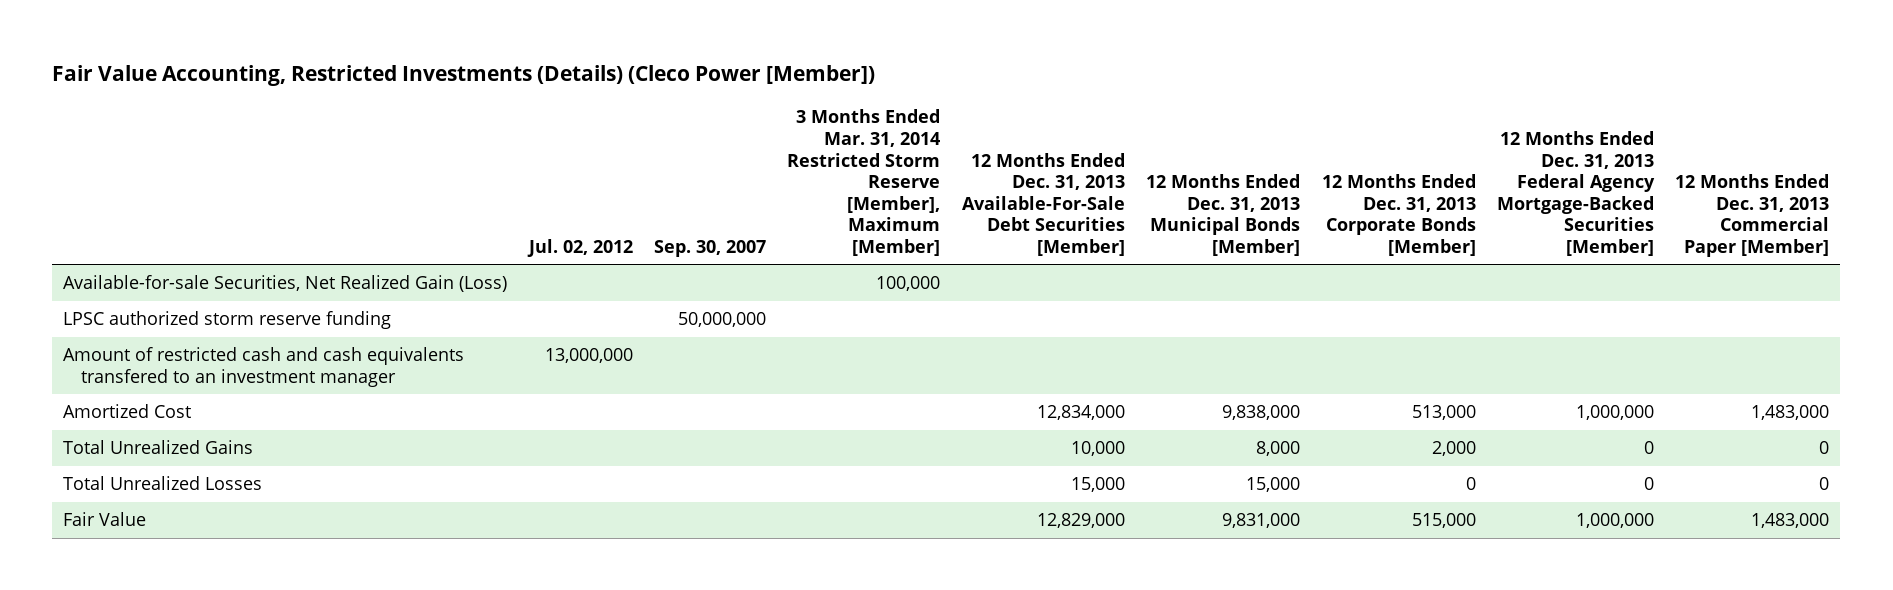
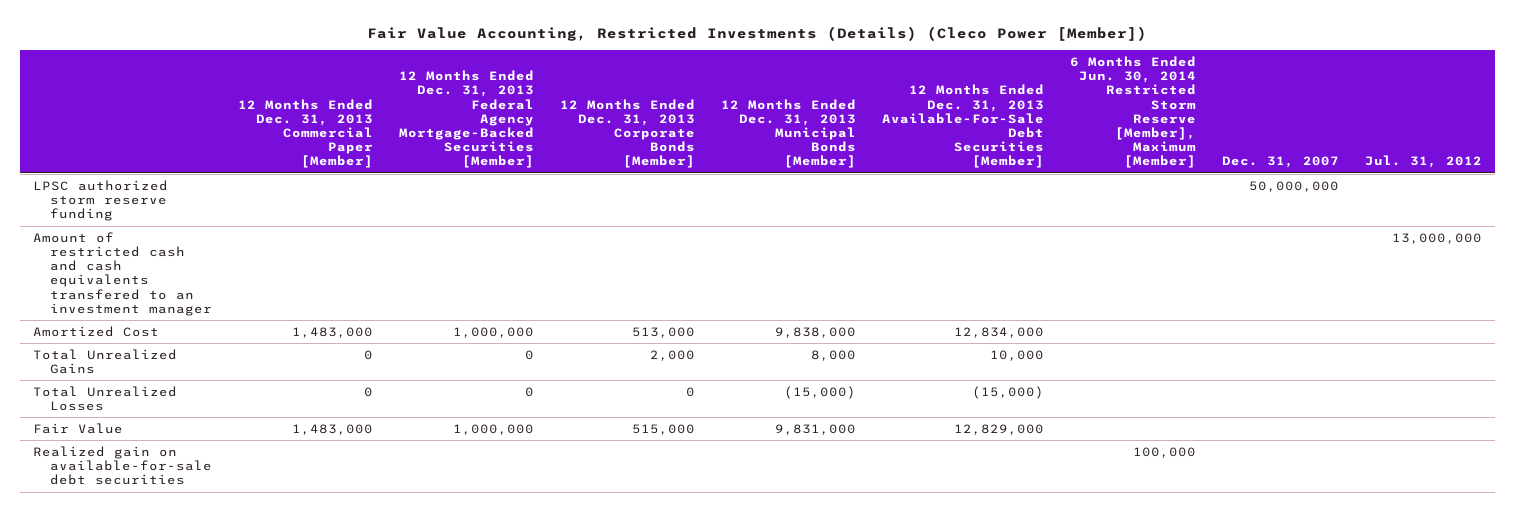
- | Jul. 02, 2012 | Sep. 30, 2007 | 3 Months Ended Mar. 31, 2014 Restricted Storm Reserve [Member], Maximum [Member] | 12 Months Ended Dec. 31, 2013 Available-For-Sale Debt Securities [Member] | 12 Months Ended Dec. 31, 2013 Municipal Bonds [Member] | 12 Months Ended Dec. 31, 2013 Corporate Bonds [Member] | 12 Months Ended Dec. 31, 2013 Federal Agency Mortgage-Backed Securities [Member] | 12 Months Ended Dec. 31, 2013 Commercial Paper [Member]
+ | 12 Months Ended Dec. 31, 2013 Commercial Paper [Member] | 12 Months Ended Dec. 31, 2013 Federal Agency Mortgage-Backed Securities [Member] | 12 Months Ended Dec. 31, 2013 Corporate Bonds [Member] | 12 Months Ended Dec. 31, 2013 Municipal Bonds [Member] | 12 Months Ended Dec. 31, 2013 Available-For-Sale Debt Securities [Member] | 6 Months Ended Jun. 30, 2014 Restricted Storm Reserve [Member], Maximum [Member] | Dec. 31, 2007 | Jul. 31, 2012
- Available-for-sale Securities, Net Realized Gain (Loss) | | | 100,000 | | | | |
- Total Unrealized Losses | | | | 15,000 | 15,000 | 0 | 0 | 0
+ Total Unrealized Losses | 0 | 0 | 0 | (15,000) | (15,000) | | |
+ Realized gain on available-for-sale debt securities | | | | | | 100,000 | |

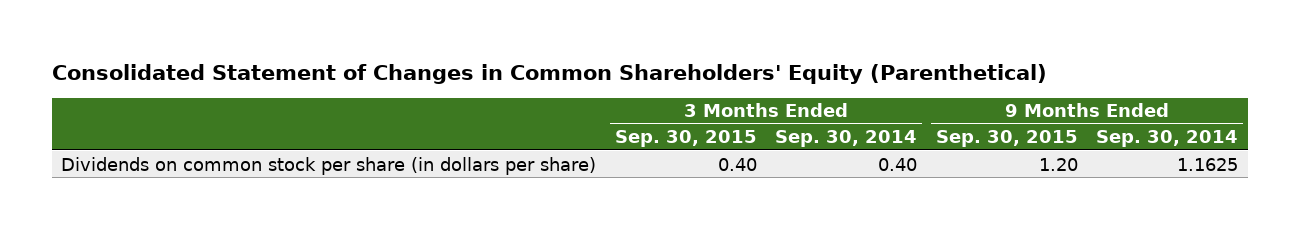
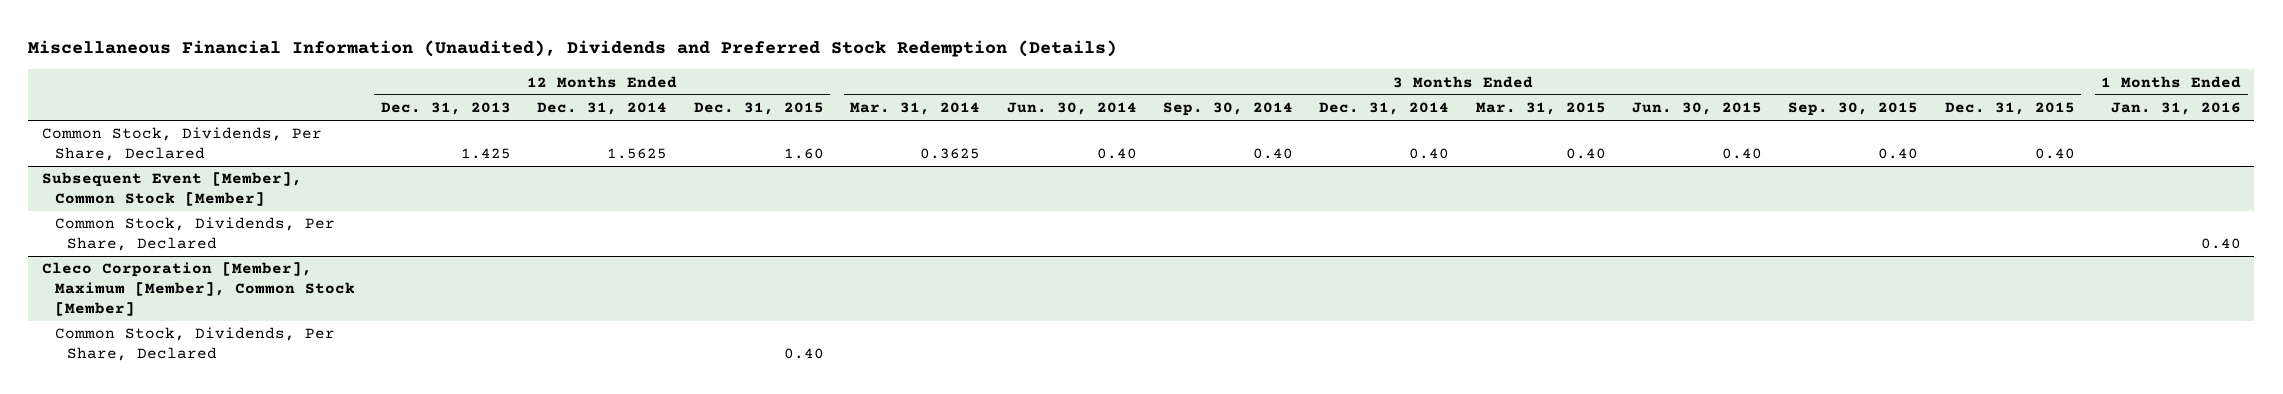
- Consolidated Statement of Changes in Common Shareholders' Equity (Parenthetical)
+ Miscellaneous Financial Information (Unaudited), Dividends and Preferred Stock Redemption (Details)
- | 3 Months Ended Sep. 30, 2015 | 3 Months Ended Sep. 30, 2014 | 9 Months Ended Sep. 30, 2015 | 9 Months Ended Sep. 30, 2014
+ | 12 Months Ended Dec. 31, 2013 | 12 Months Ended Dec. 31, 2014 | 12 Months Ended Dec. 31, 2015 | 3 Months Ended Mar. 31, 2014 | 3 Months Ended Jun. 30, 2014 | 3 Months Ended Sep. 30, 2014 | 3 Months Ended Dec. 31, 2014 | 3 Months Ended Mar. 31, 2015 | 3 Months Ended Jun. 30, 2015 | 3 Months Ended Sep. 30, 2015 | 3 Months Ended Dec. 31, 2015 | 1 Months Ended Jan. 31, 2016
- Dividends on common stock per share (in dollars per share) | 0.40 | 0.40 | 1.20 | 1.1625
+ Common Stock, Dividends, Per Share, Declared | 1.425 | 1.5625 | 1.60 | 0.3625 | 0.40 | 0.40 | 0.40 | 0.40 | 0.40 | 0.40 | 0.40 |
+ Subsequent Event [Member], Common Stock [Member]
+ Common Stock, Dividends, Per Share, Declared | | | | | | | | | | | | 0.40
+ Cleco Corporation [Member], Maximum [Member], Common Stock [Member]
+ Common Stock, Dividends, Per Share, Declared | | | 0.40 | | | | | | | | |

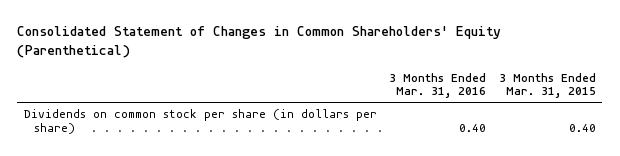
- Miscellaneous Financial Information (Unaudited), Dividends and Preferred Stock Redemption (Details)
+ Consolidated Statement of Changes in Common Shareholders' Equity (Parenthetical)
- | 12 Months Ended Dec. 31, 2013 | 12 Months Ended Dec. 31, 2014 | 12 Months Ended Dec. 31, 2015 | 3 Months Ended Mar. 31, 2014 | 3 Months Ended Jun. 30, 2014 | 3 Months Ended Sep. 30, 2014 | 3 Months Ended Dec. 31, 2014 | 3 Months Ended Mar. 31, 2015 | 3 Months Ended Jun. 30, 2015 | 3 Months Ended Sep. 30, 2015 | 3 Months Ended Dec. 31, 2015 | 1 Months Ended Jan. 31, 2016
+ | 3 Months Ended Mar. 31, 2016 | 3 Months Ended Mar. 31, 2015
- Common Stock, Dividends, Per Share, Declared | 1.425 | 1.5625 | 1.60 | 0.3625 | 0.40 | 0.40 | 0.40 | 0.40 | 0.40 | 0.40 | 0.40 |
- Subsequent Event [Member], Common Stock [Member]
- Common Stock, Dividends, Per Share, Declared | | | | | | | | | | | | 0.40
- Cleco Corporation [Member], Maximum [Member], Common Stock [Member]
- Common Stock, Dividends, Per Share, Declared | | | 0.40 | | | | | | | | |
+ Dividends on common stock per share (in dollars per share) | 0.40 | 0.40

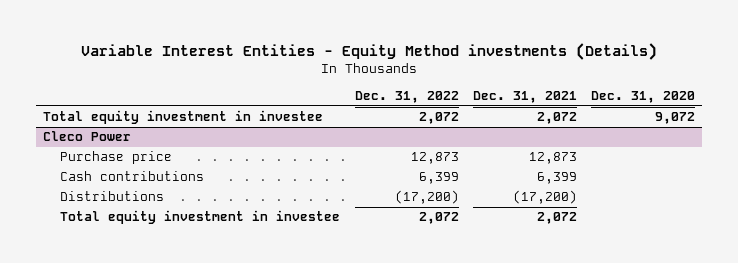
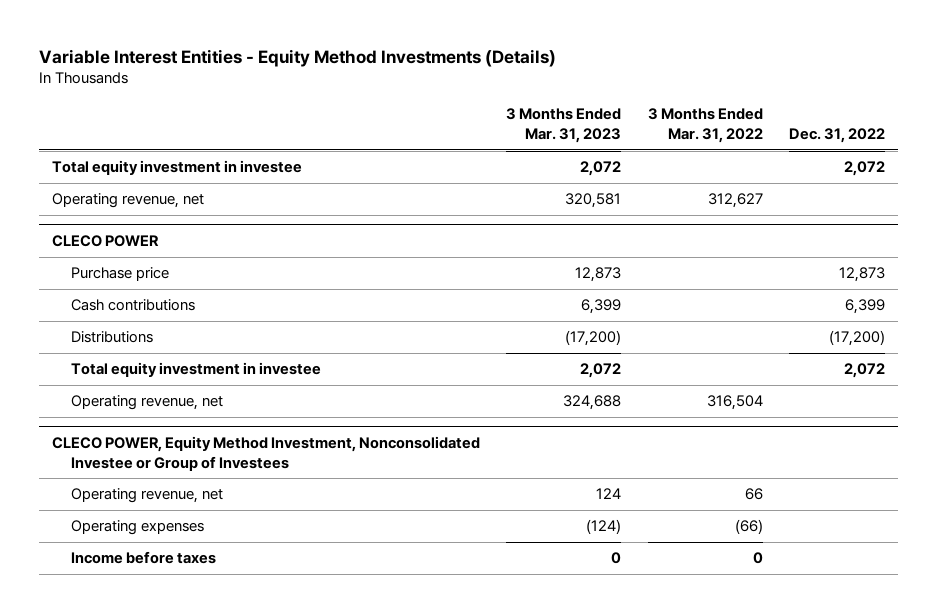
- Variable Interest Entities - Equity Method investments (Details)
+ Variable Interest Entities - Equity Method Investments (Details)
- | Dec. 31, 2022 | Dec. 31, 2021 | Dec. 31, 2020
+ | 3 Months Ended Mar. 31, 2023 | 3 Months Ended Mar. 31, 2022 | Dec. 31, 2022
- Cleco Power
+ Operating revenue, net | 320,581 | 312,627 |
+ CLECO POWER
+ Operating revenue, net | 324,688 | 316,504 |
+ CLECO POWER, Equity Method Investment, Nonconsolidated Investee or Group of Investees
+ Operating revenue, net | 124 | 66 |
+ Operating expenses | (124) | (66) |
+ Income before taxes | 0 | 0 |

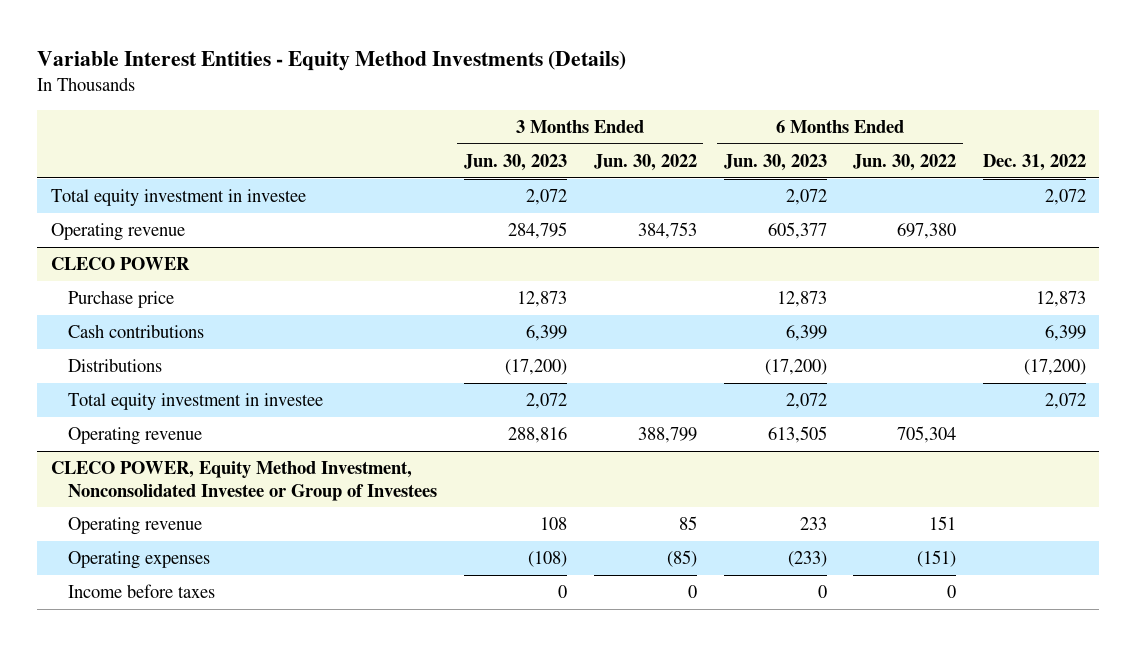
- | 3 Months Ended Mar. 31, 2023 | 3 Months Ended Mar. 31, 2022 | Dec. 31, 2022
+ | 3 Months Ended Jun. 30, 2023 | 3 Months Ended Jun. 30, 2022 | 6 Months Ended Jun. 30, 2023 | 6 Months Ended Jun. 30, 2022 | Dec. 31, 2022
- Operating revenue, net | 320,581 | 312,627 |
+ Operating revenue | 284,795 | 384,753 | 605,377 | 697,380 |
@ CLECO POWER
- Operating revenue, net | 324,688 | 316,504 |
+ Operating revenue | 288,816 | 388,799 | 613,505 | 705,304 |
@ CLECO POWER, Equity Method Investment, Nonconsolidated Investee or Group of Investees
- Operating revenue, net | 124 | 66 |
+ Operating revenue | 108 | 85 | 233 | 151 |

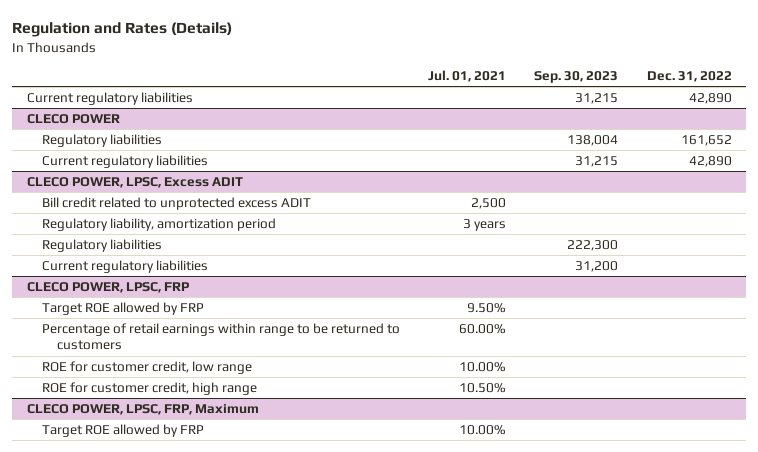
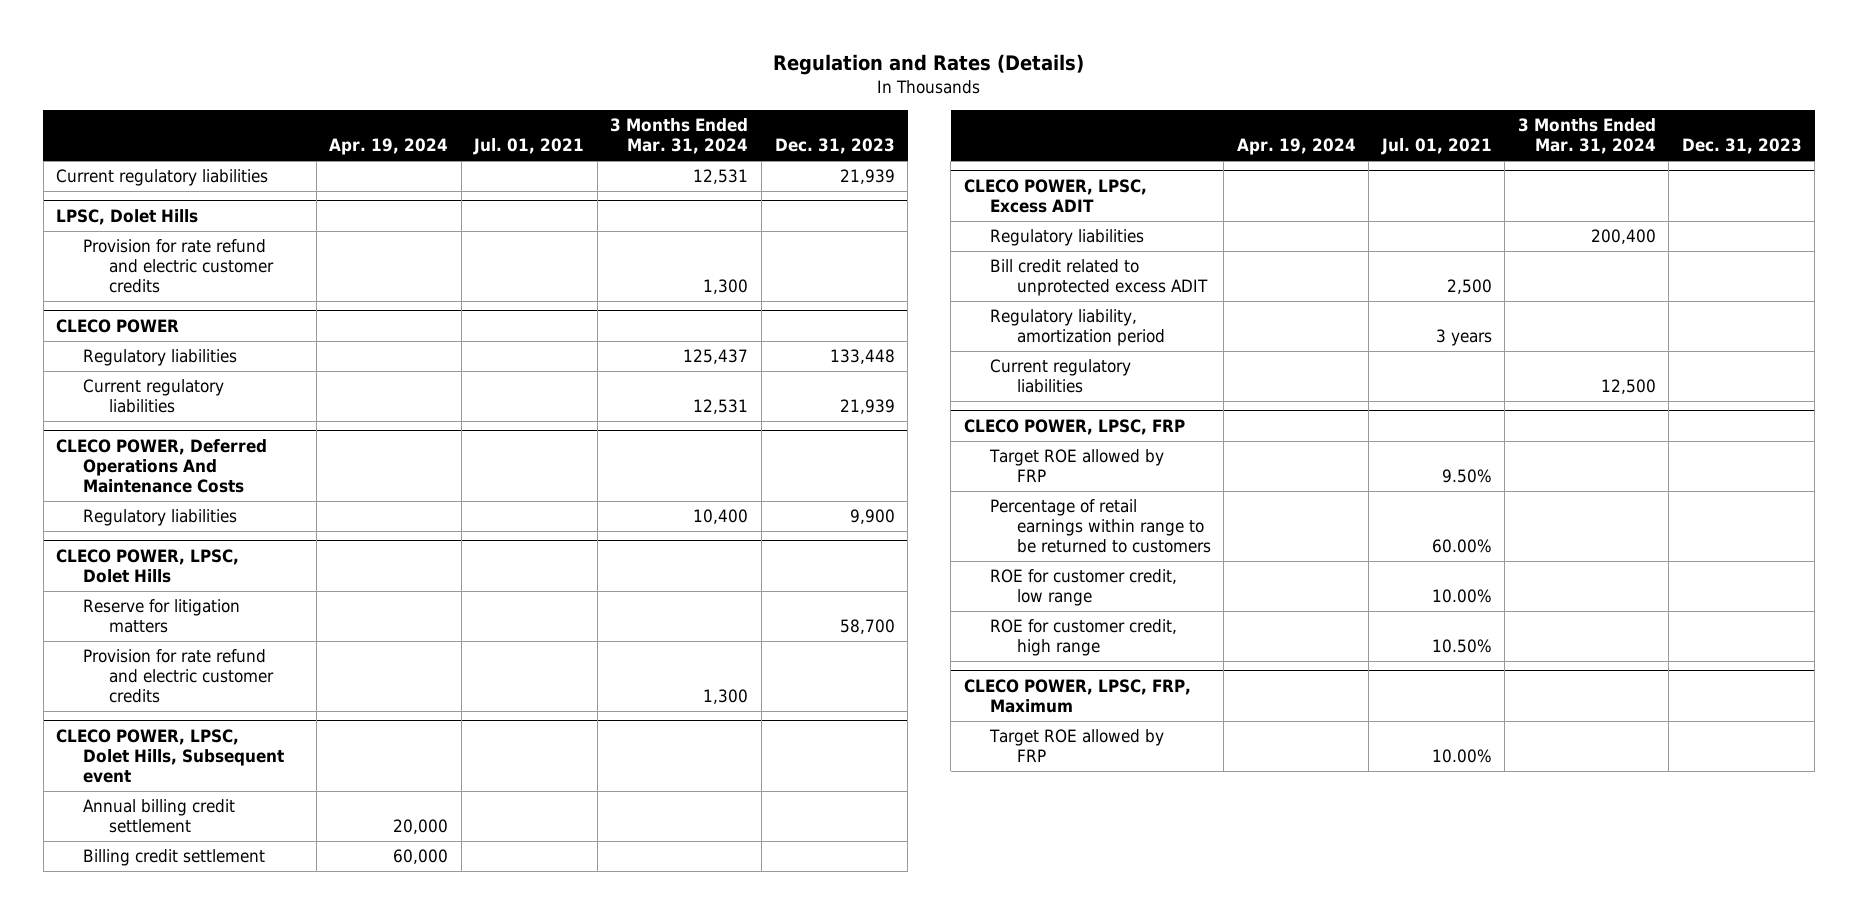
- | Jul. 01, 2021 | Sep. 30, 2023 | Dec. 31, 2022
+ | Apr. 19, 2024 | Jul. 01, 2021 | 3 Months Ended Mar. 31, 2024 | Dec. 31, 2023
+ LPSC, Dolet Hills
+ Provision for rate refund and electric customer credits | | | 1,300 |
+ CLECO POWER, Deferred Operations And Maintenance Costs
+ Regulatory liabilities | | | 10,400 | 9,900
+ CLECO POWER, LPSC, Dolet Hills
+ Reserve for litigation matters | | | | 58,700
+ Provision for rate refund and electric customer credits | | | 1,300 |
+ CLECO POWER, LPSC, Dolet Hills, Subsequent event
+ Annual billing credit settlement | 20,000 | | |
+ Billing credit settlement | 60,000 | | |
@ CLECO POWER, LPSC, Excess ADIT
moved up: Regulatory liabilities | | | 200,400 |

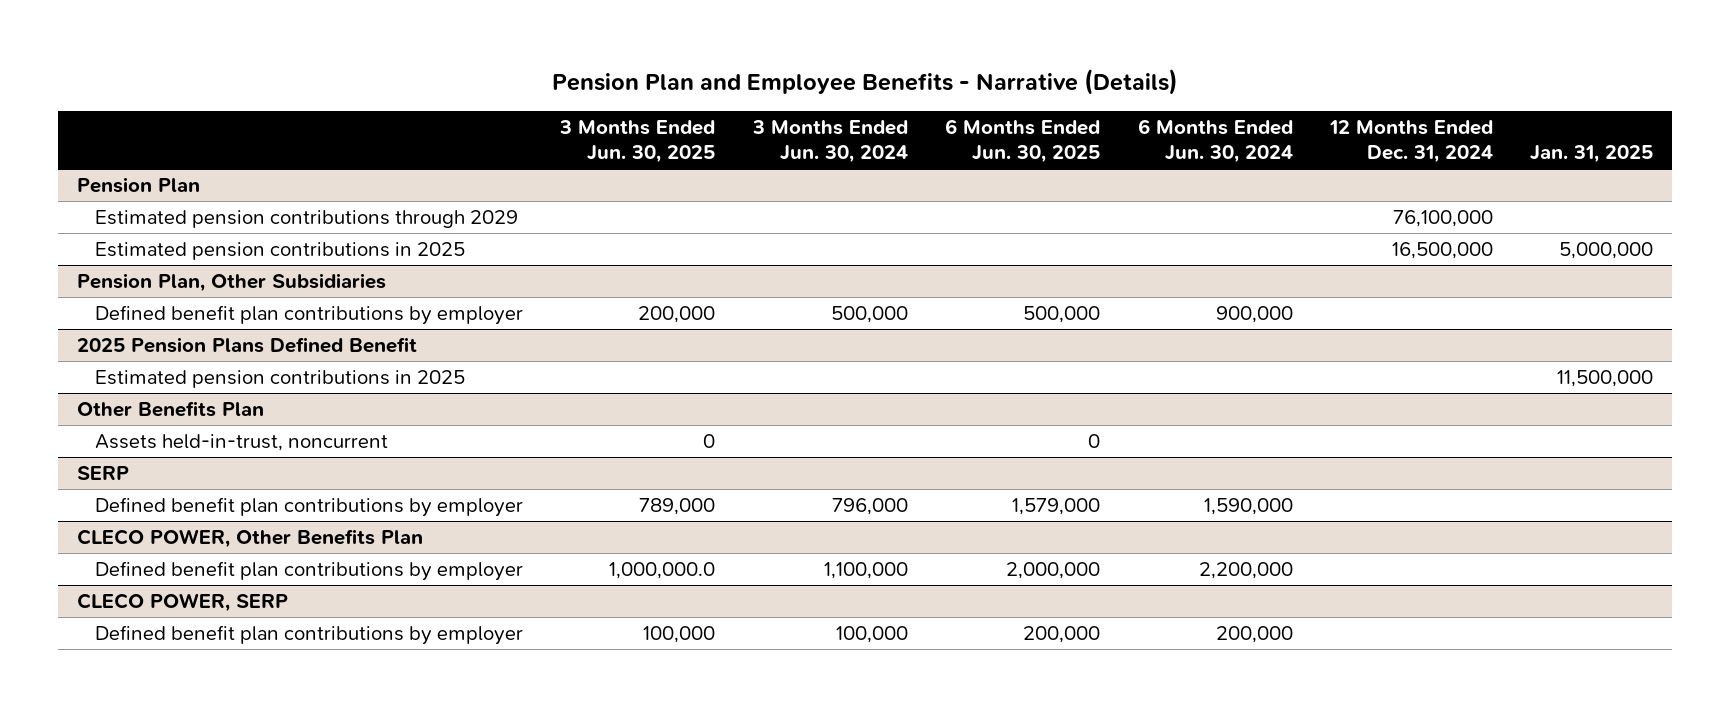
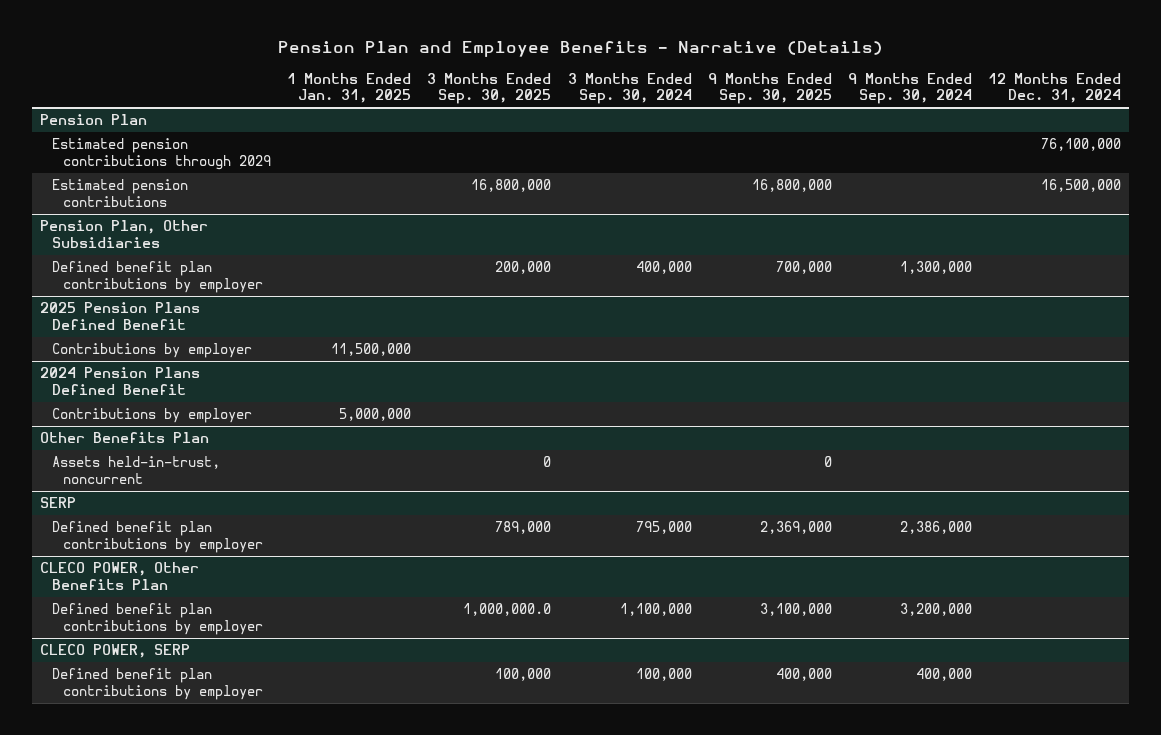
- | 3 Months Ended Jun. 30, 2025 | 3 Months Ended Jun. 30, 2024 | 6 Months Ended Jun. 30, 2025 | 6 Months Ended Jun. 30, 2024 | 12 Months Ended Dec. 31, 2024 | Jan. 31, 2025
+ | 1 Months Ended Jan. 31, 2025 | 3 Months Ended Sep. 30, 2025 | 3 Months Ended Sep. 30, 2024 | 9 Months Ended Sep. 30, 2025 | 9 Months Ended Sep. 30, 2024 | 12 Months Ended Dec. 31, 2024
@ Pension Plan
- Estimated pension contributions in 2025 | | | | | 16,500,000 | 5,000,000
+ Estimated pension contributions | | 16,800,000 | | 16,800,000 | | 16,500,000
@ 2025 Pension Plans Defined Benefit
- Estimated pension contributions in 2025 | | | | | | 11,500,000
+ Contributions by employer | 11,500,000 | | | | |
+ 2024 Pension Plans Defined Benefit
+ Contributions by employer | 5,000,000 | | | | |

